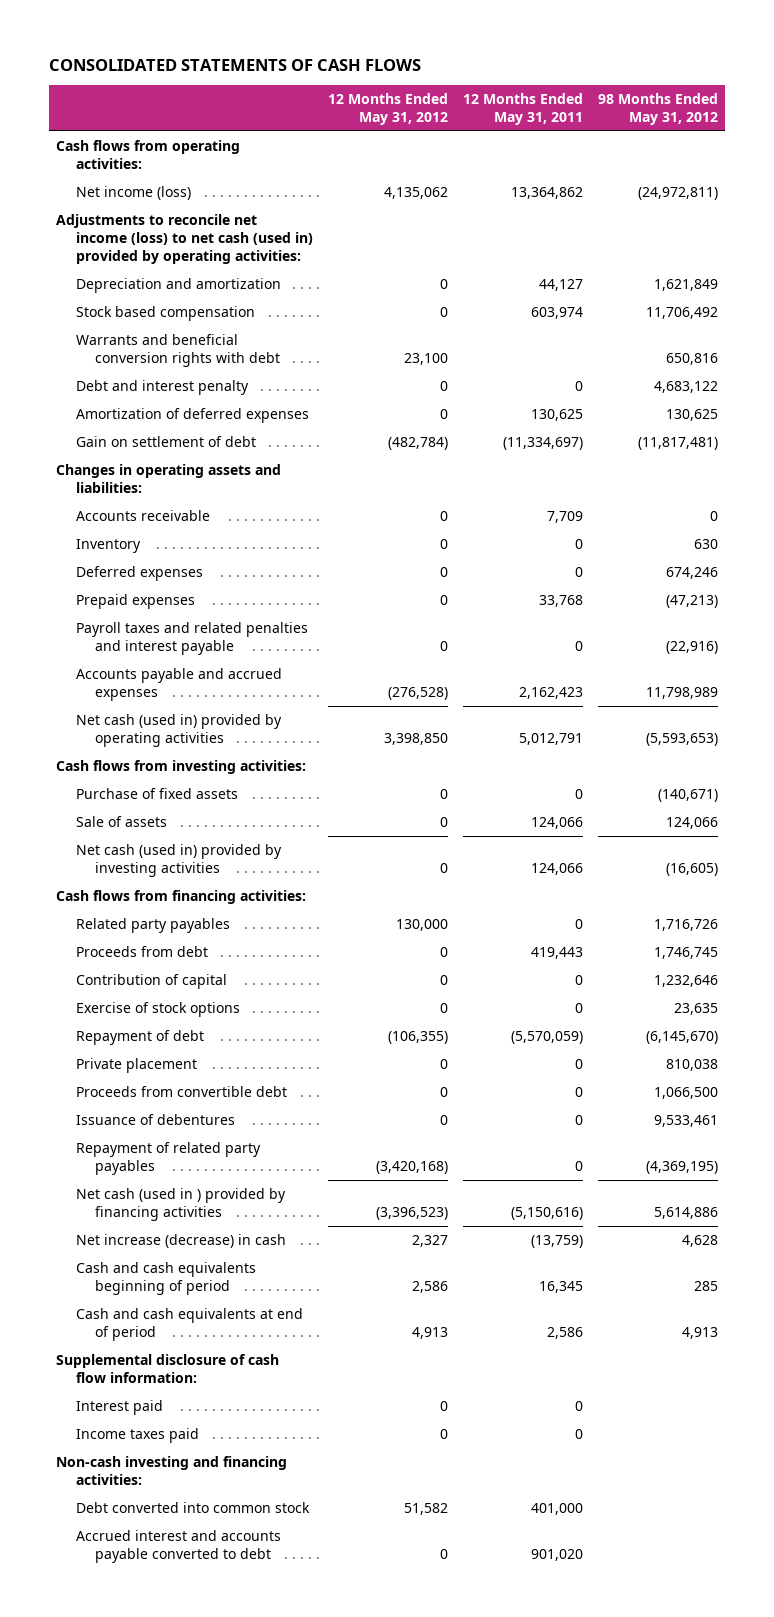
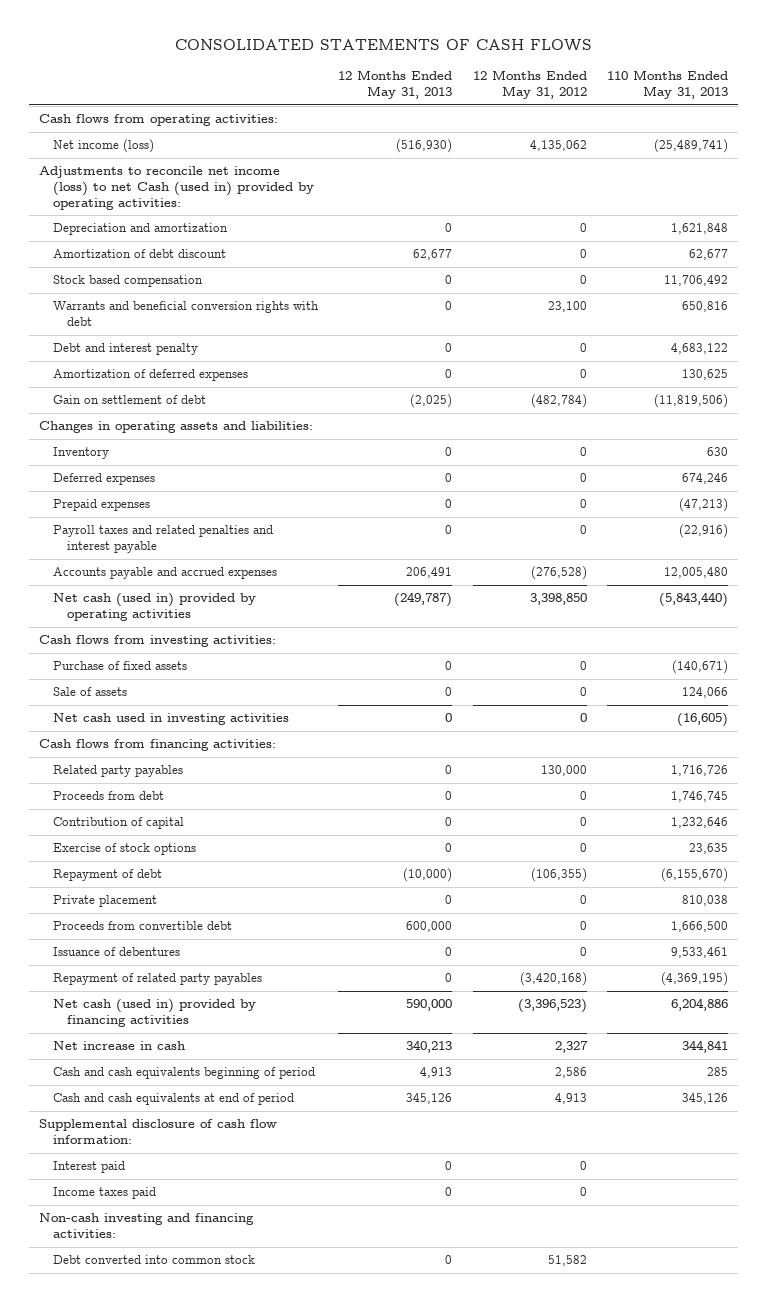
- | 12 Months Ended May 31, 2012 | 12 Months Ended May 31, 2011 | 98 Months Ended May 31, 2012
+ | 12 Months Ended May 31, 2013 | 12 Months Ended May 31, 2012 | 110 Months Ended May 31, 2013
- Adjustments to reconcile net income (loss) to net cash (used in) provided by operating activities:
+ Adjustments to reconcile net income (loss) to net Cash (used in) provided by operating activities:
+ Amortization of debt discount | 62,677 | 0 | 62,677
- Accounts receivable | 0 | 7,709 | 0
- Net cash (used in) provided by investing activities | 0 | 124,066 | (16,605)
+ Net cash used in investing activities | 0 | 0 | (16,605)
- Net cash (used in ) provided by financing activities | (3,396,523) | (5,150,616) | 5,614,886
- Net increase (decrease) in cash | 2,327 | (13,759) | 4,628
+ Net cash (used in) provided by financing activities | 590,000 | (3,396,523) | 6,204,886
+ Net increase in cash | 340,213 | 2,327 | 344,841
- Accrued interest and accounts payable converted to debt | 0 | 901,020 |

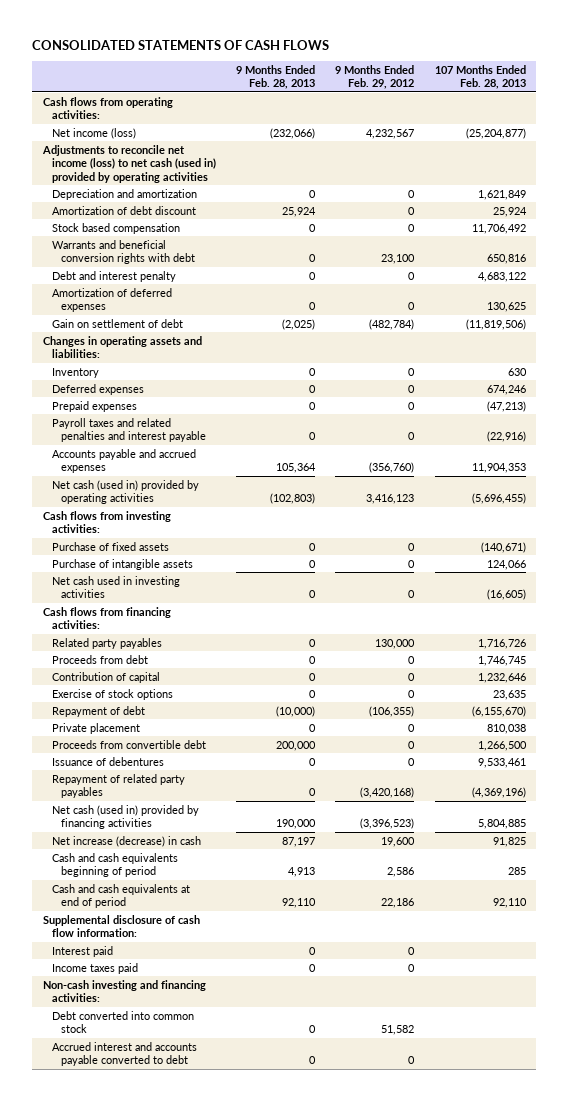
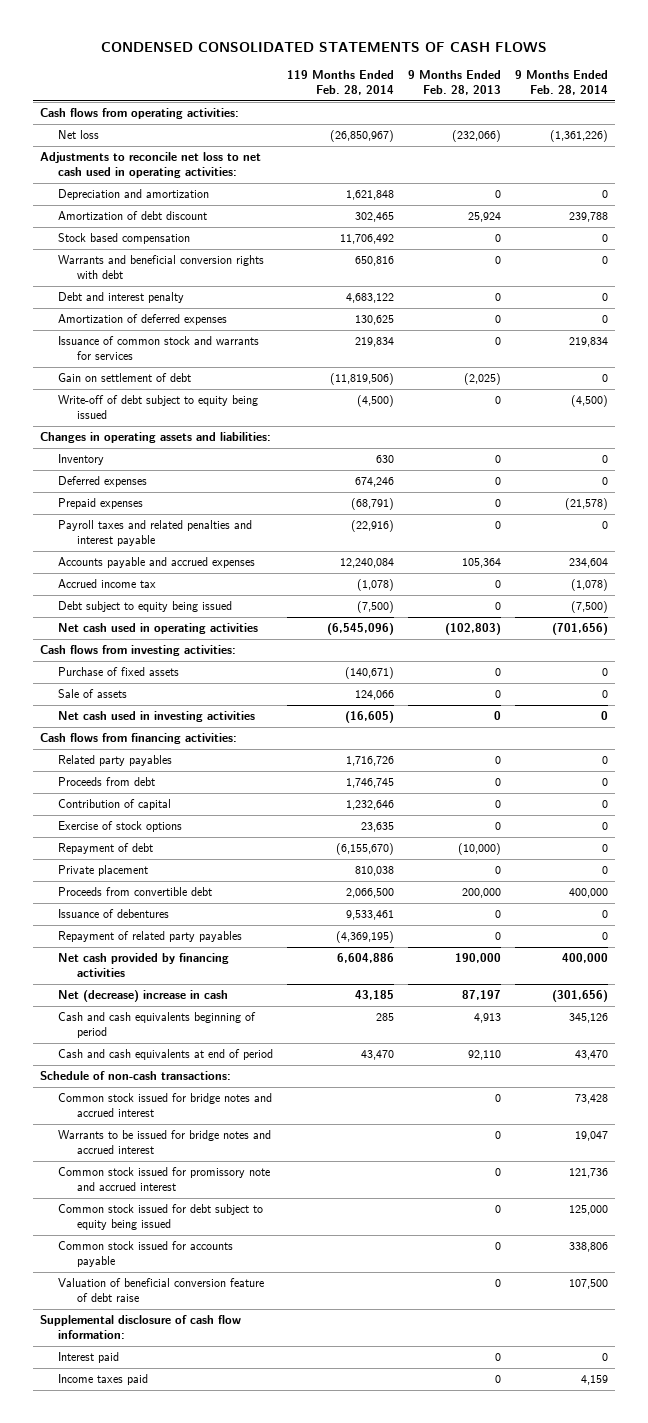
- CONSOLIDATED STATEMENTS OF CASH FLOWS
+ CONDENSED CONSOLIDATED STATEMENTS OF CASH FLOWS
- | 9 Months Ended Feb. 28, 2013 | 9 Months Ended Feb. 29, 2012 | 107 Months Ended Feb. 28, 2013
+ | 119 Months Ended Feb. 28, 2014 | 9 Months Ended Feb. 28, 2013 | 9 Months Ended Feb. 28, 2014
- Net income (loss) | (232,066) | 4,232,567 | (25,204,877)
- Adjustments to reconcile net income (loss) to net cash (used in) provided by operating activities
+ Net loss | (26,850,967) | (232,066) | (1,361,226)
+ Adjustments to reconcile net loss to net cash used in operating activities:
+ Issuance of common stock and warrants for services | 219,834 | 0 | 219,834
+ Write-off of debt subject to equity being issued | (4,500) | 0 | (4,500)
- Net cash (used in) provided by operating activities | (102,803) | 3,416,123 | (5,696,455)
+ Accrued income tax | (1,078) | 0 | (1,078)
+ Debt subject to equity being issued | (7,500) | 0 | (7,500)
+ Net cash used in operating activities | (6,545,096) | (102,803) | (701,656)
- Purchase of intangible assets | 0 | 0 | 124,066
+ Sale of assets | 124,066 | 0 | 0
- Net cash (used in) provided by financing activities | 190,000 | (3,396,523) | 5,804,885
- Net increase (decrease) in cash | 87,197 | 19,600 | 91,825
+ Net cash provided by financing activities | 6,604,886 | 190,000 | 400,000
+ Net (decrease) increase in cash | 43,185 | 87,197 | (301,656)
+ Schedule of non-cash transactions:
+ Common stock issued for bridge notes and accrued interest | | 0 | 73,428
+ Warrants to be issued for bridge notes and accrued interest | | 0 | 19,047
+ Common stock issued for promissory note and accrued interest | | 0 | 121,736
+ Common stock issued for debt subject to equity being issued | | 0 | 125,000
+ Common stock issued for accounts payable | | 0 | 338,806
+ Valuation of beneficial conversion feature of debt raise | | 0 | 107,500
- Non-cash investing and financing activities:
- Debt converted into common stock | 0 | 51,582 |
- Accrued interest and accounts payable converted to debt | 0 | 0 |

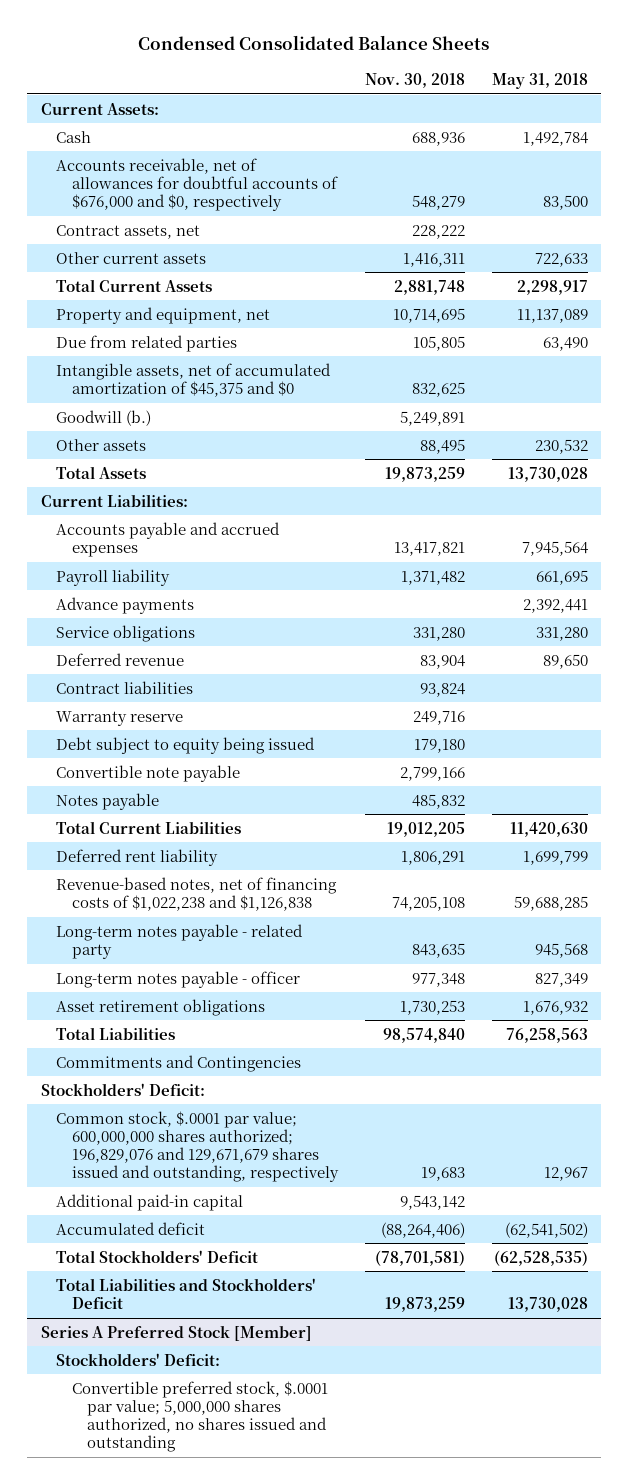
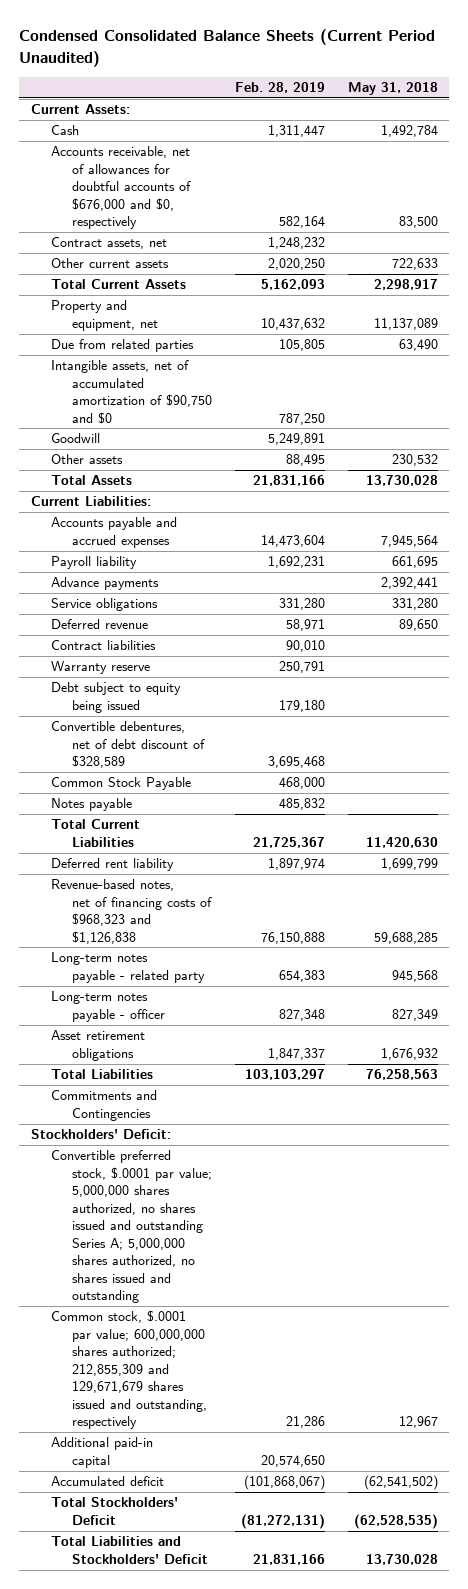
- Condensed Consolidated Balance Sheets
+ Condensed Consolidated Balance Sheets (Current Period Unaudited)
- | Nov. 30, 2018 | May 31, 2018
+ | Feb. 28, 2019 | May 31, 2018
- Intangible assets, net of accumulated amortization of $45,375 and $0 | 832,625 |
- Goodwill (b.) | 5,249,891 |
+ Intangible assets, net of accumulated amortization of $90,750 and $0 | 787,250 |
+ Goodwill | 5,249,891 |
- Convertible note payable | 2,799,166 |
+ Convertible debentures, net of debt discount of $328,589 | 3,695,468 |
+ Common Stock Payable | 468,000 |
- Revenue-based notes, net of financing costs of $1,022,238 and $1,126,838 | 74,205,108 | 59,688,285
+ Revenue-based notes, net of financing costs of $968,323 and $1,126,838 | 76,150,888 | 59,688,285
- Common stock, $.0001 par value; 600,000,000 shares authorized; 196,829,076 and 129,671,679 shares issued and outstanding, respectively | 19,683 | 12,967
+ Convertible preferred stock, $.0001 par value; 5,000,000 shares authorized, no shares issued and outstanding Series A; 5,000,000 shares authorized, no shares issued and outstanding
+ Common stock, $.0001 par value; 600,000,000 shares authorized; 212,855,309 and 129,671,679 shares issued and outstanding, respectively | 21,286 | 12,967
- Series A Preferred Stock [Member]
- Stockholders' Deficit:
- Convertible preferred stock, $.0001 par value; 5,000,000 shares authorized, no shares issued and outstanding

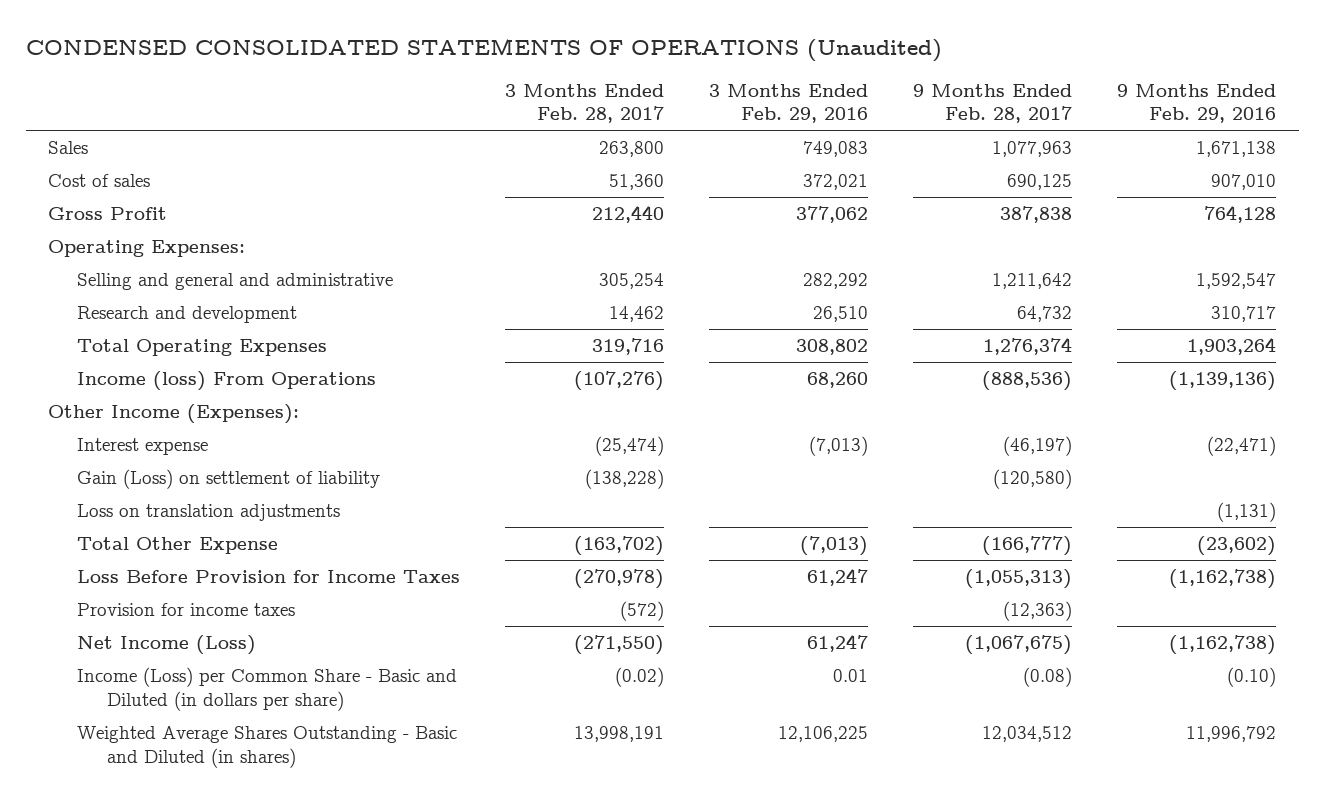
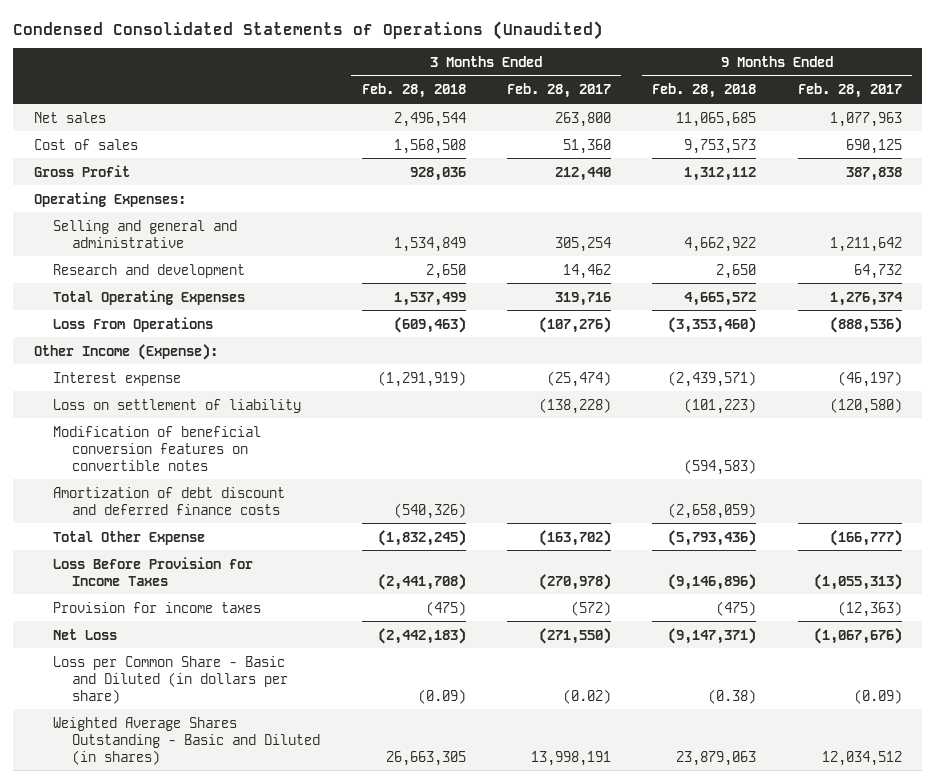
- CONDENSED CONSOLIDATED STATEMENTS OF OPERATIONS (Unaudited)
+ Condensed Consolidated Statements of Operations (Unaudited)
- | 3 Months Ended Feb. 28, 2017 | 3 Months Ended Feb. 29, 2016 | 9 Months Ended Feb. 28, 2017 | 9 Months Ended Feb. 29, 2016
+ | 3 Months Ended Feb. 28, 2018 | 3 Months Ended Feb. 28, 2017 | 9 Months Ended Feb. 28, 2018 | 9 Months Ended Feb. 28, 2017
- Sales | 263,800 | 749,083 | 1,077,963 | 1,671,138
+ Net sales | 2,496,544 | 263,800 | 11,065,685 | 1,077,963
- Income (loss) From Operations | (107,276) | 68,260 | (888,536) | (1,139,136)
- Other Income (Expenses):
+ Loss From Operations | (609,463) | (107,276) | (3,353,460) | (888,536)
+ Other Income (Expense):
- Gain (Loss) on settlement of liability | (138,228) | | (120,580) |
- Loss on translation adjustments | | | | (1,131)
+ Loss on settlement of liability | | (138,228) | (101,223) | (120,580)
+ Modification of beneficial conversion features on convertible notes | | | (594,583) |
+ Amortization of debt discount and deferred finance costs | (540,326) | | (2,658,059) |
- Net Income (Loss) | (271,550) | 61,247 | (1,067,675) | (1,162,738)
- Income (Loss) per Common Share - Basic and Diluted (in dollars per share) | (0.02) | 0.01 | (0.08) | (0.10)
+ Net Loss | (2,442,183) | (271,550) | (9,147,371) | (1,067,676)
+ Loss per Common Share - Basic and Diluted (in dollars per share) | (0.09) | (0.02) | (0.38) | (0.09)

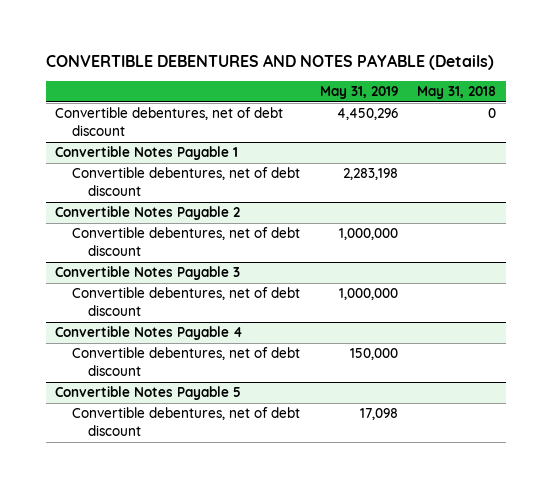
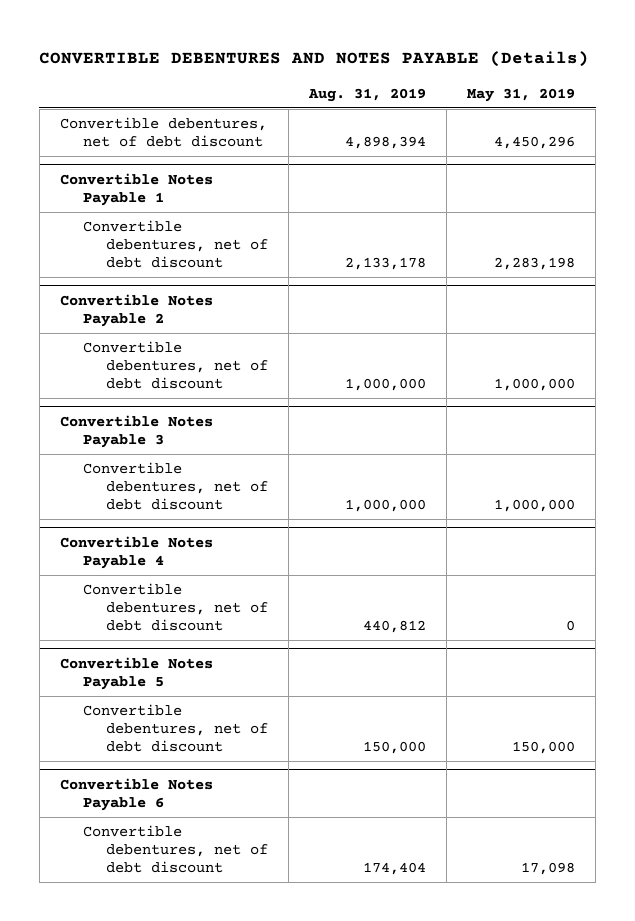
- | May 31, 2019 | May 31, 2018
+ | Aug. 31, 2019 | May 31, 2019
@ Convertible Notes Payable 4
- Convertible debentures, net of debt discount | 150,000 |
+ Convertible debentures, net of debt discount | 440,812 | 0
@ Convertible Notes Payable 5
+ Convertible debentures, net of debt discount | 150,000 | 150,000
+ Convertible Notes Payable 6

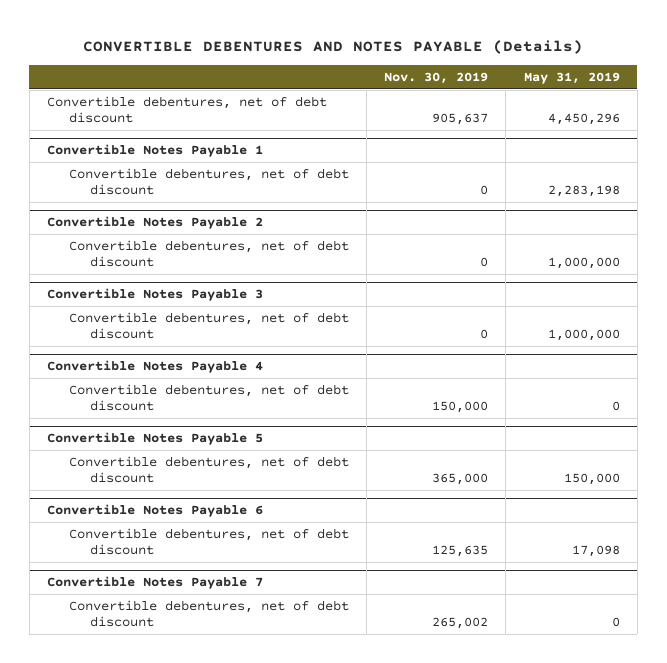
- | Aug. 31, 2019 | May 31, 2019
+ | Nov. 30, 2019 | May 31, 2019
+ Convertible Notes Payable 7
+ Convertible debentures, net of debt discount | 265,002 | 0

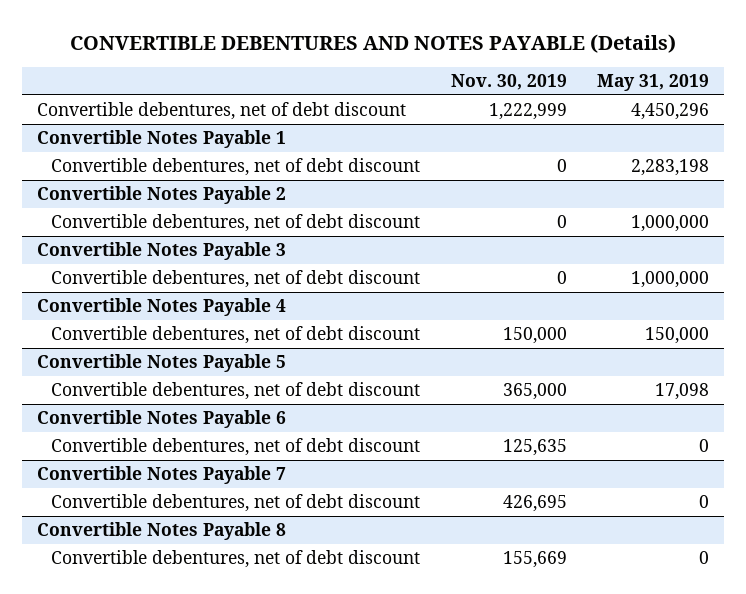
- Convertible debentures, net of debt discount | 905,637 | 4,450,296
+ Convertible debentures, net of debt discount | 1,222,999 | 4,450,296
@ Convertible Notes Payable 4
- Convertible debentures, net of debt discount | 150,000 | 0
+ Convertible debentures, net of debt discount | 150,000 | 150,000
@ Convertible Notes Payable 5
- Convertible debentures, net of debt discount | 365,000 | 150,000
+ Convertible debentures, net of debt discount | 365,000 | 17,098
@ Convertible Notes Payable 6
- Convertible debentures, net of debt discount | 125,635 | 17,098
+ Convertible debentures, net of debt discount | 125,635 | 0
@ Convertible Notes Payable 7
- Convertible debentures, net of debt discount | 265,002 | 0
+ Convertible debentures, net of debt discount | 426,695 | 0
+ Convertible Notes Payable 8
+ Convertible debentures, net of debt discount | 155,669 | 0

